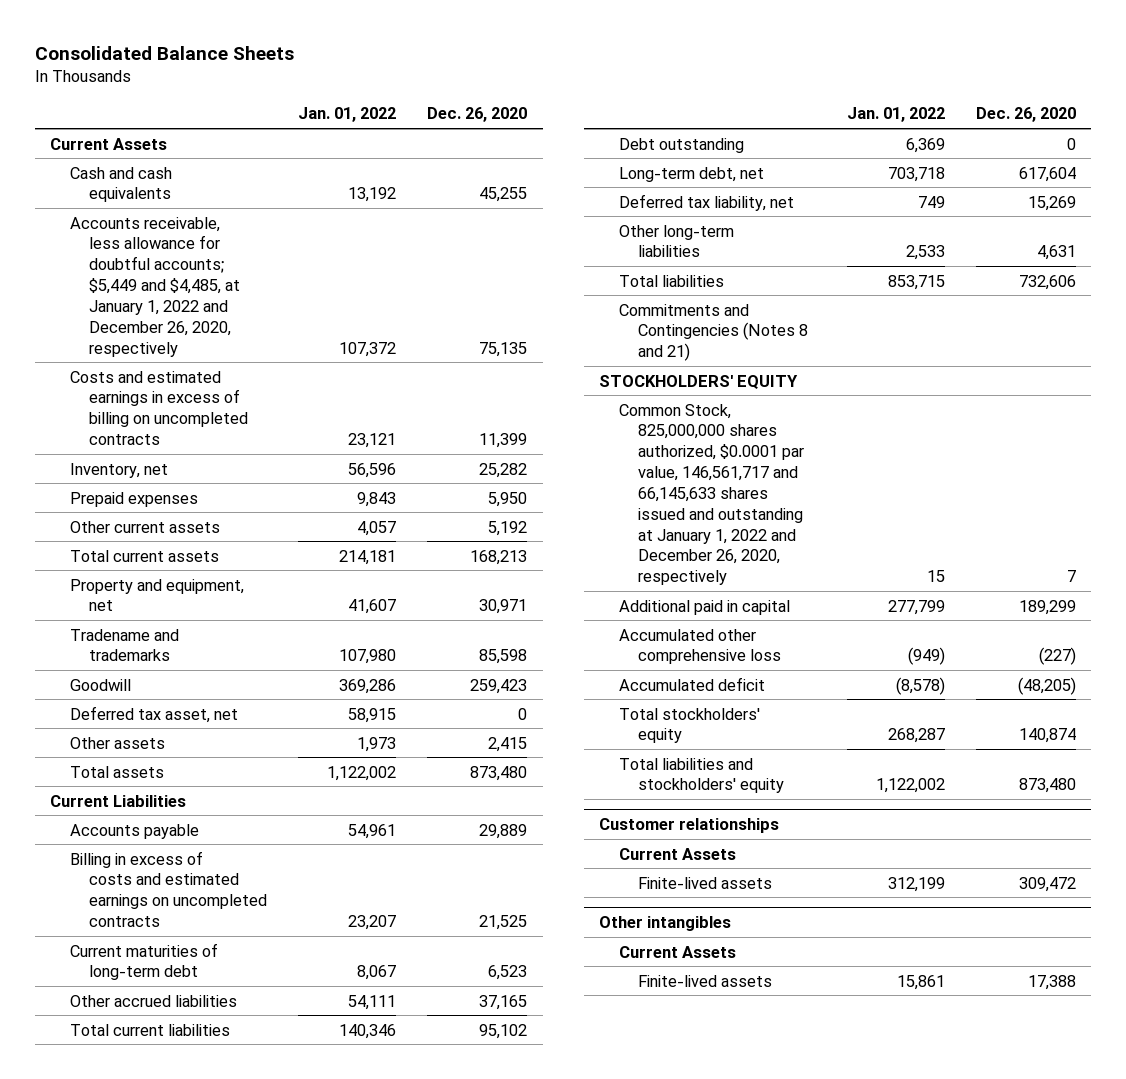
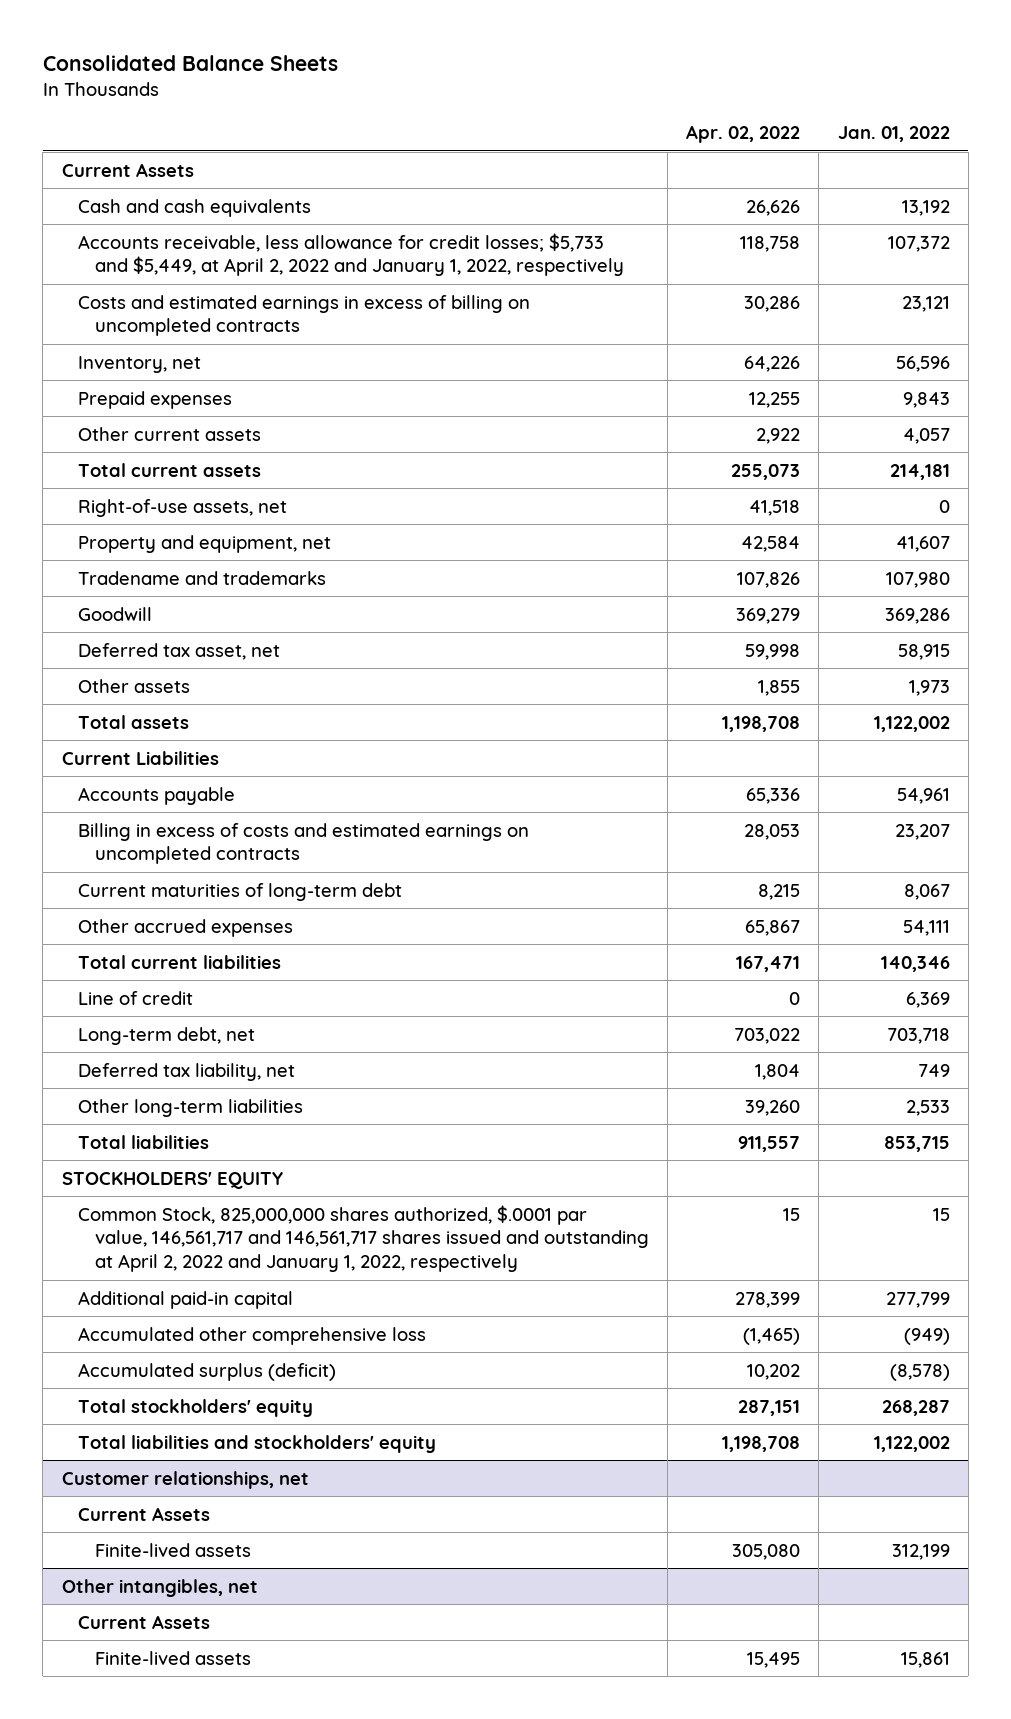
- | Jan. 01, 2022 | Dec. 26, 2020
+ | Apr. 02, 2022 | Jan. 01, 2022
- Accounts receivable, less allowance for doubtful accounts; $5,449 and $4,485, at January 1, 2022 and December 26, 2020, respectively | 107,372 | 75,135
+ Accounts receivable, less allowance for credit losses; $5,733 and $5,449, at April 2, 2022 and January 1, 2022, respectively | 118,758 | 107,372
+ Right-of-use assets, net | 41,518 | 0
- Other accrued liabilities | 54,111 | 37,165
+ Other accrued expenses | 65,867 | 54,111
- Debt outstanding | 6,369 | 0
+ Line of credit | 0 | 6,369
- Commitments and Contingencies (Notes 8 and 21)
- Common Stock, 825,000,000 shares authorized, $0.0001 par value, 146,561,717 and 66,145,633 shares issued and outstanding at January 1, 2022 and December 26, 2020, respectively | 15 | 7
- Additional paid in capital | 277,799 | 189,299
+ Common Stock, 825,000,000 shares authorized, $.0001 par value, 146,561,717 and 146,561,717 shares issued and outstanding at April 2, 2022 and January 1, 2022, respectively | 15 | 15
+ Additional paid-in capital | 278,399 | 277,799
- Accumulated deficit | (8,578) | (48,205)
+ Accumulated surplus (deficit) | 10,202 | (8,578)
- Customer relationships
+ Customer relationships, net
- Other intangibles
+ Other intangibles, net

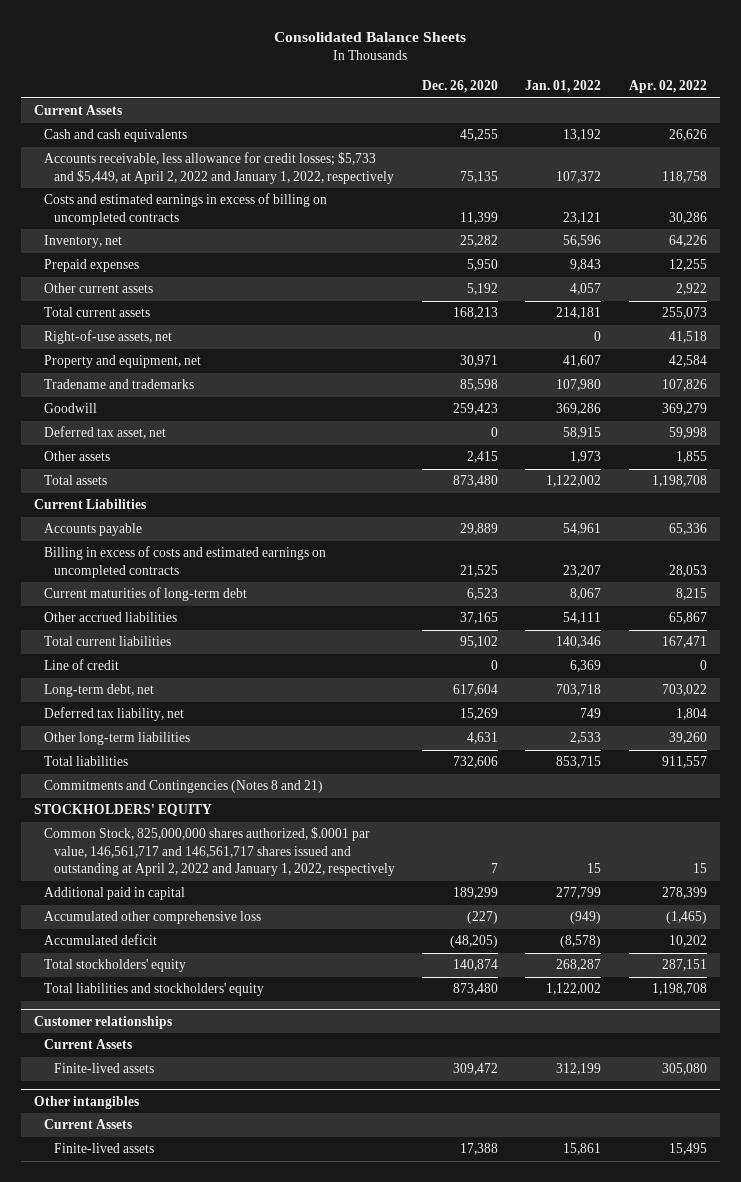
- | Apr. 02, 2022 | Jan. 01, 2022
+ | Dec. 26, 2020 | Jan. 01, 2022 | Apr. 02, 2022
- Other accrued expenses | 65,867 | 54,111
+ Other accrued liabilities | 37,165 | 54,111 | 65,867
+ Commitments and Contingencies (Notes 8 and 21)
- Additional paid-in capital | 278,399 | 277,799
+ Additional paid in capital | 189,299 | 277,799 | 278,399
- Accumulated surplus (deficit) | 10,202 | (8,578)
+ Accumulated deficit | (48,205) | (8,578) | 10,202
- Customer relationships, net
+ Customer relationships
- Other intangibles, net
+ Other intangibles

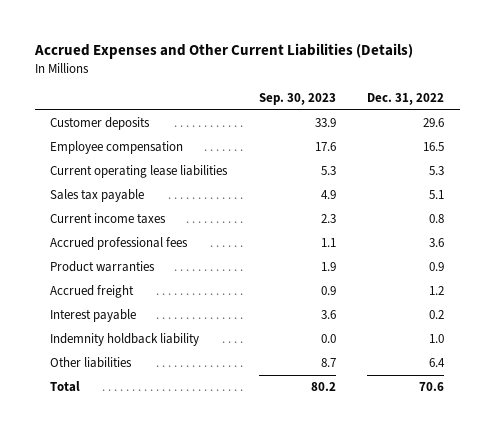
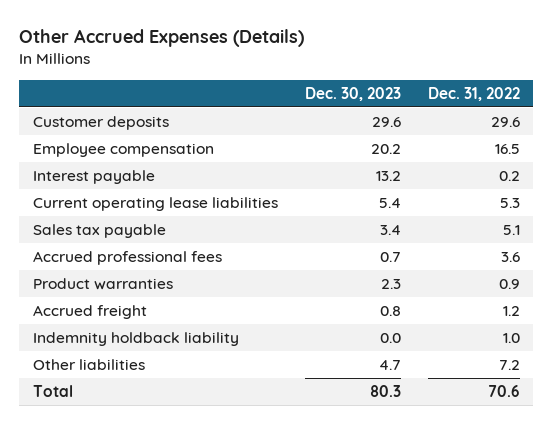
- Accrued Expenses and Other Current Liabilities (Details)
+ Other Accrued Expenses (Details)
- | Sep. 30, 2023 | Dec. 31, 2022
+ | Dec. 30, 2023 | Dec. 31, 2022
moved up: Interest payable | 13.2 | 0.2
- Current income taxes | 2.3 | 0.8
- Other liabilities | 8.7 | 6.4
+ Other liabilities | 4.7 | 7.2

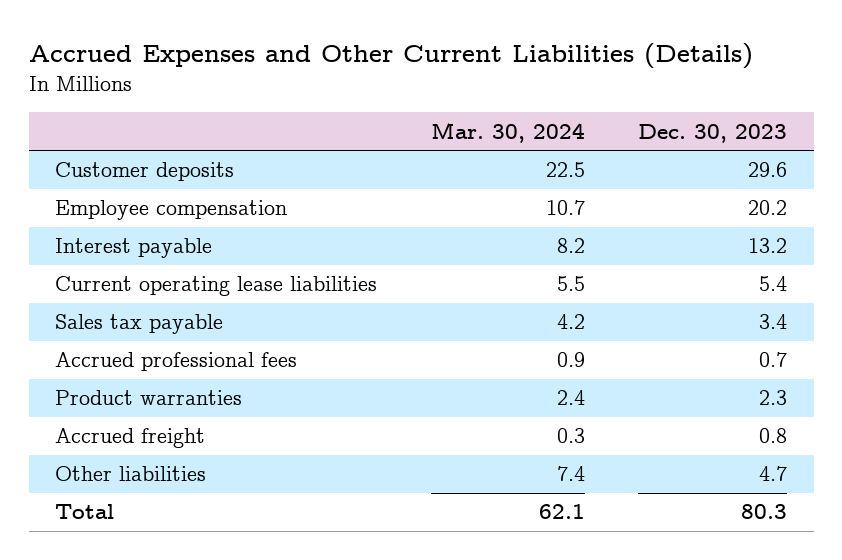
- Other Accrued Expenses (Details)
+ Accrued Expenses and Other Current Liabilities (Details)
- | Dec. 30, 2023 | Dec. 31, 2022
+ | Mar. 30, 2024 | Dec. 30, 2023
- Indemnity holdback liability | 0.0 | 1.0

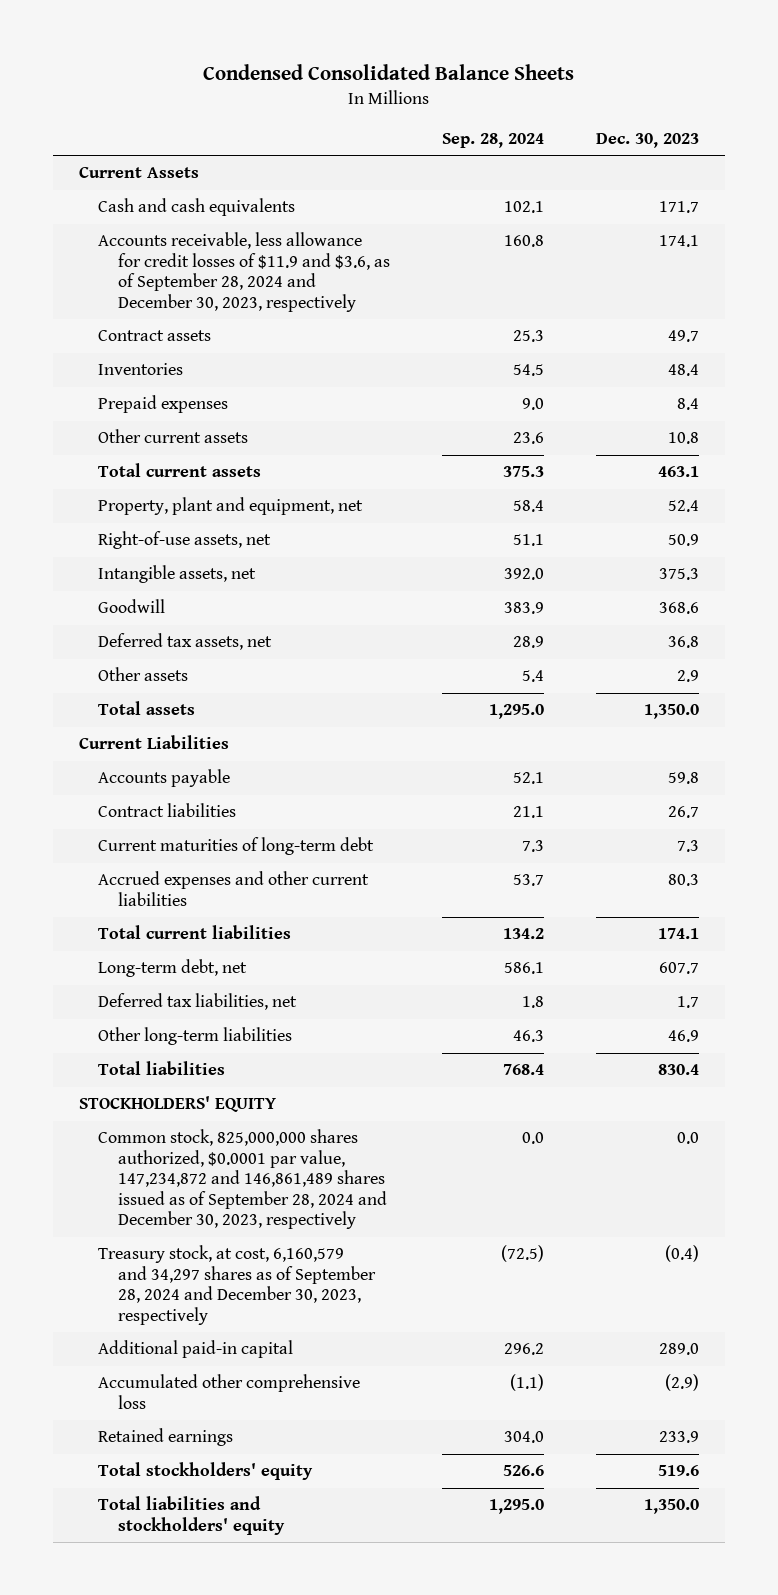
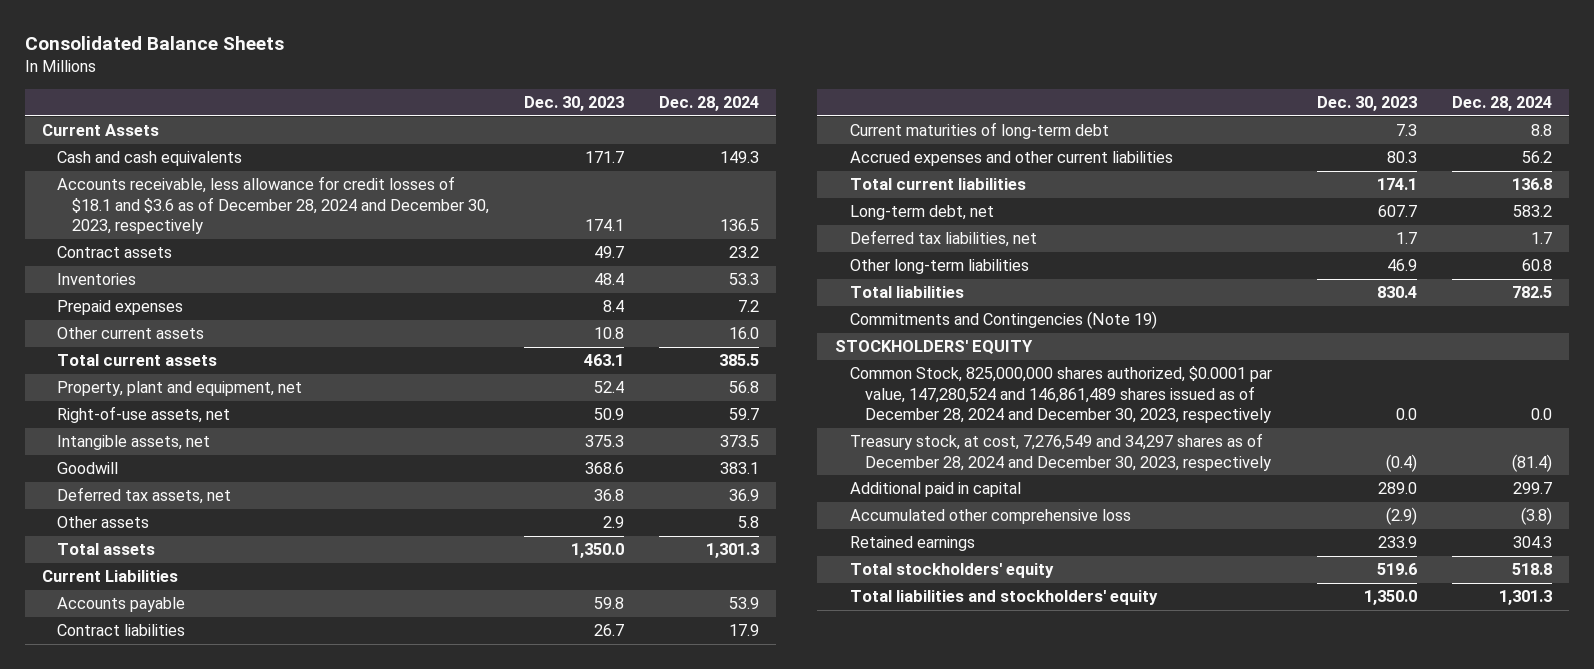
- Condensed Consolidated Balance Sheets
+ Consolidated Balance Sheets
- | Sep. 28, 2024 | Dec. 30, 2023
+ | Dec. 30, 2023 | Dec. 28, 2024
- Accounts receivable, less allowance for credit losses of $11.9 and $3.6, as of September 28, 2024 and December 30, 2023, respectively | 160.8 | 174.1
+ Accounts receivable, less allowance for credit losses of $18.1 and $3.6 as of December 28, 2024 and December 30, 2023, respectively | 174.1 | 136.5
+ Commitments and Contingencies (Note 19)
- Common stock, 825,000,000 shares authorized, $0.0001 par value, 147,234,872 and 146,861,489 shares issued as of September 28, 2024 and December 30, 2023, respectively | 0.0 | 0.0
- Treasury stock, at cost, 6,160,579 and 34,297 shares as of September 28, 2024 and December 30, 2023, respectively | (72.5) | (0.4)
- Additional paid-in capital | 296.2 | 289.0
+ Common Stock, 825,000,000 shares authorized, $0.0001 par value, 147,280,524 and 146,861,489 shares issued as of December 28, 2024 and December 30, 2023, respectively | 0.0 | 0.0
+ Treasury stock, at cost, 7,276,549 and 34,297 shares as of December 28, 2024 and December 30, 2023, respectively | (0.4) | (81.4)
+ Additional paid in capital | 289.0 | 299.7

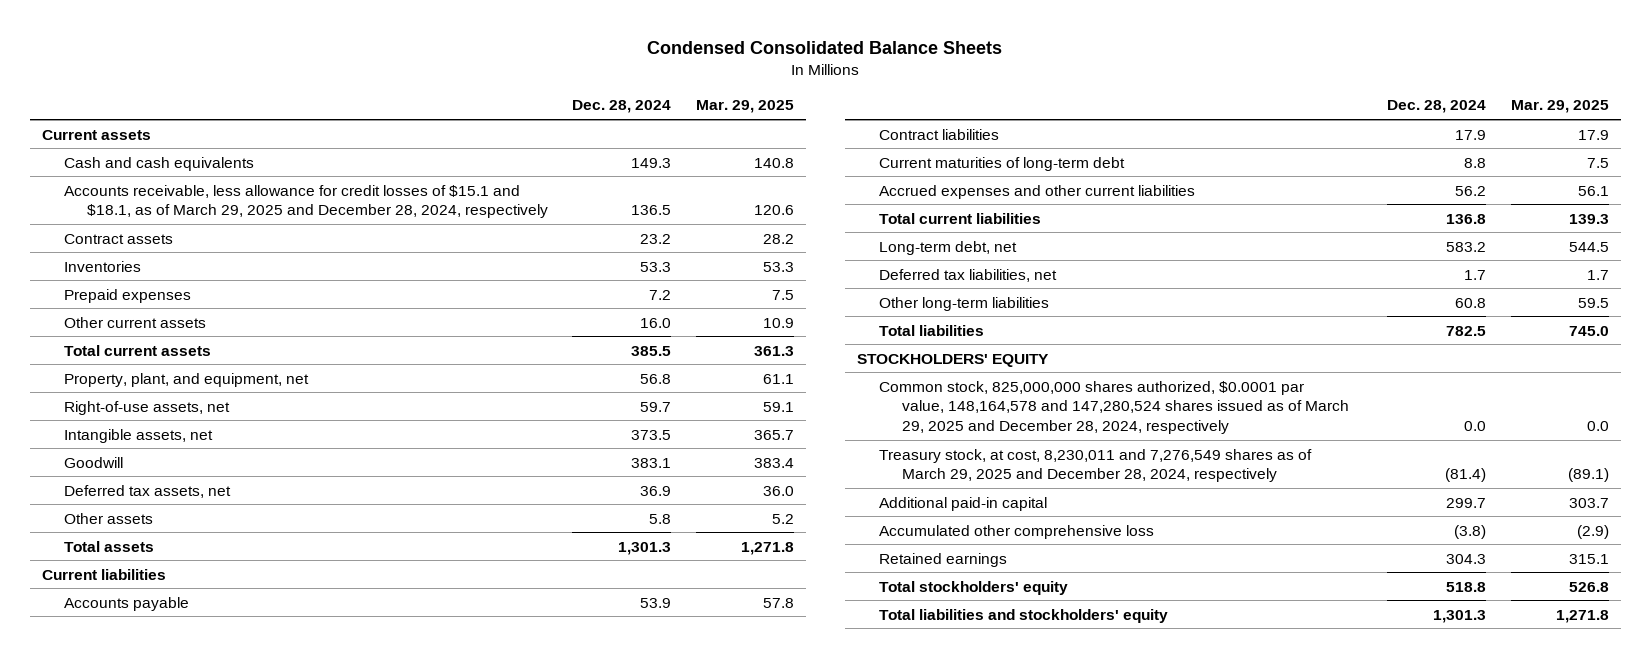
- Consolidated Balance Sheets
+ Condensed Consolidated Balance Sheets
- | Dec. 30, 2023 | Dec. 28, 2024
+ | Dec. 28, 2024 | Mar. 29, 2025
- Current Assets
+ Current assets
- Accounts receivable, less allowance for credit losses of $18.1 and $3.6 as of December 28, 2024 and December 30, 2023, respectively | 174.1 | 136.5
+ Accounts receivable, less allowance for credit losses of $15.1 and $18.1, as of March 29, 2025 and December 28, 2024, respectively | 136.5 | 120.6
- Property, plant and equipment, net | 52.4 | 56.8
+ Property, plant, and equipment, net | 56.8 | 61.1
- Current Liabilities
+ Current liabilities
- Commitments and Contingencies (Note 19)
- Common Stock, 825,000,000 shares authorized, $0.0001 par value, 147,280,524 and 146,861,489 shares issued as of December 28, 2024 and December 30, 2023, respectively | 0.0 | 0.0
- Treasury stock, at cost, 7,276,549 and 34,297 shares as of December 28, 2024 and December 30, 2023, respectively | (0.4) | (81.4)
- Additional paid in capital | 289.0 | 299.7
+ Common stock, 825,000,000 shares authorized, $0.0001 par value, 148,164,578 and 147,280,524 shares issued as of March 29, 2025 and December 28, 2024, respectively | 0.0 | 0.0
+ Treasury stock, at cost, 8,230,011 and 7,276,549 shares as of March 29, 2025 and December 28, 2024, respectively | (81.4) | (89.1)
+ Additional paid-in capital | 299.7 | 303.7

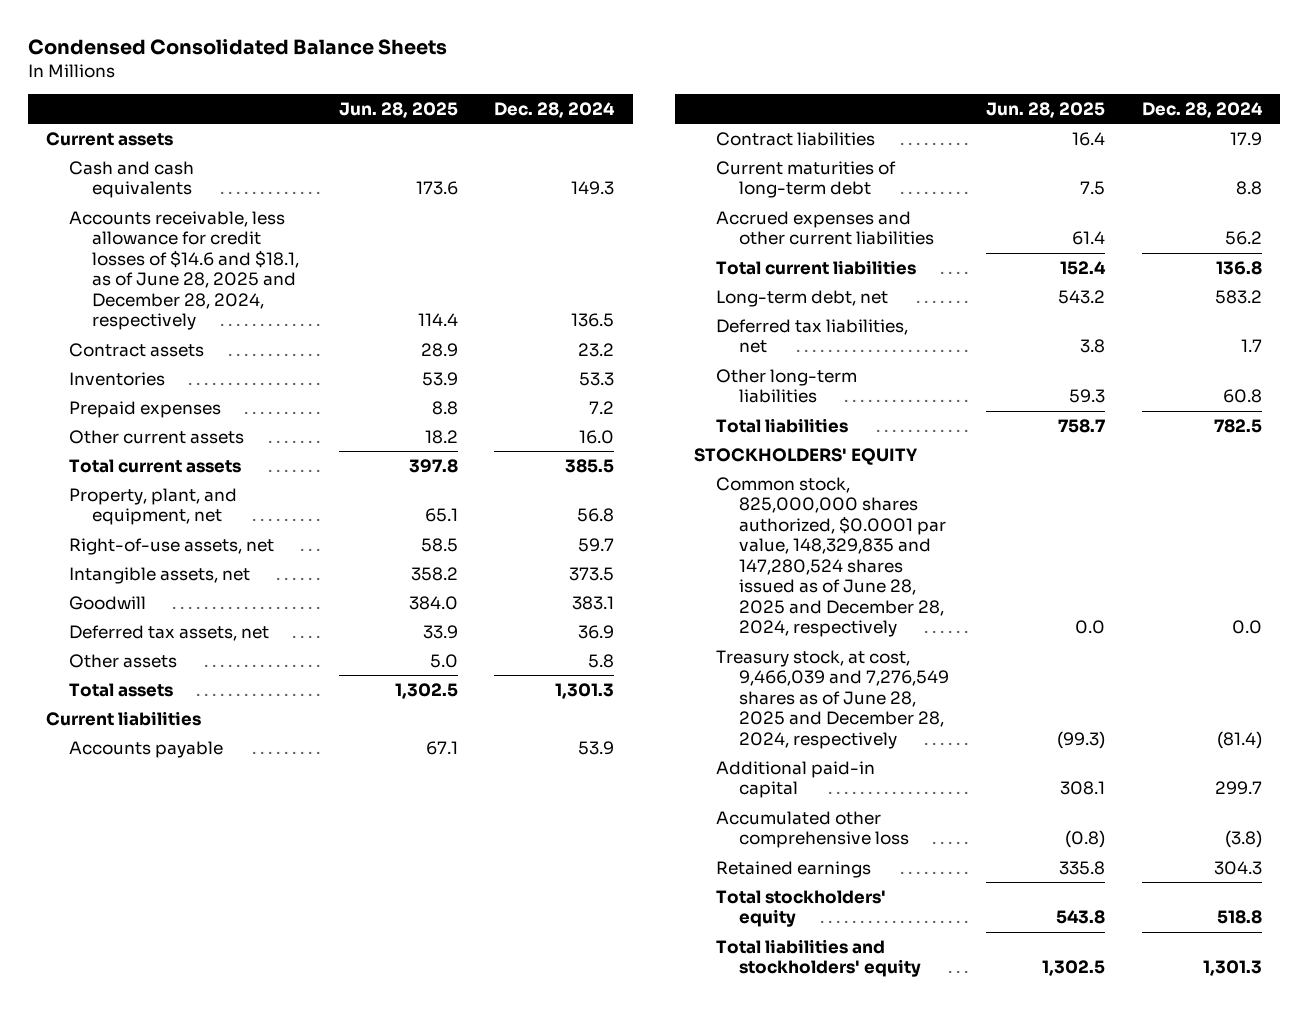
- | Dec. 28, 2024 | Mar. 29, 2025
+ | Jun. 28, 2025 | Dec. 28, 2024
- Accounts receivable, less allowance for credit losses of $15.1 and $18.1, as of March 29, 2025 and December 28, 2024, respectively | 136.5 | 120.6
+ Accounts receivable, less allowance for credit losses of $14.6 and $18.1, as of June 28, 2025 and December 28, 2024, respectively | 114.4 | 136.5
- Common stock, 825,000,000 shares authorized, $0.0001 par value, 148,164,578 and 147,280,524 shares issued as of March 29, 2025 and December 28, 2024, respectively | 0.0 | 0.0
- Treasury stock, at cost, 8,230,011 and 7,276,549 shares as of March 29, 2025 and December 28, 2024, respectively | (81.4) | (89.1)
+ Common stock, 825,000,000 shares authorized, $0.0001 par value, 148,329,835 and 147,280,524 shares issued as of June 28, 2025 and December 28, 2024, respectively | 0.0 | 0.0
+ Treasury stock, at cost, 9,466,039 and 7,276,549 shares as of June 28, 2025 and December 28, 2024, respectively | (99.3) | (81.4)

